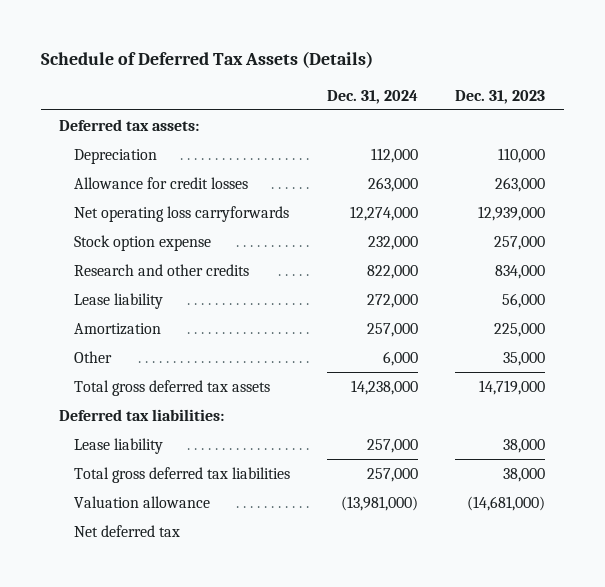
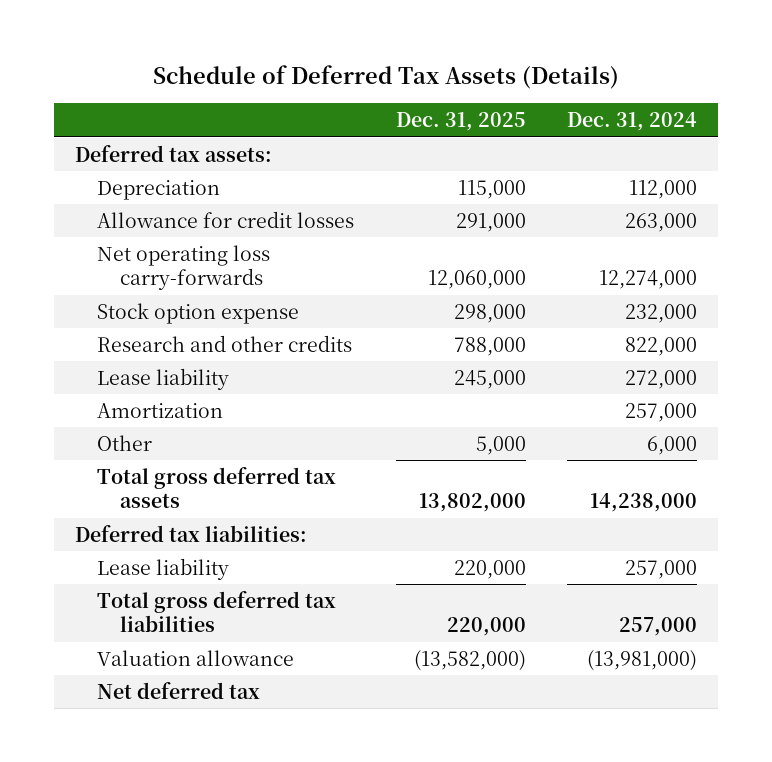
- | Dec. 31, 2024 | Dec. 31, 2023
+ | Dec. 31, 2025 | Dec. 31, 2024
- Net operating loss carryforwards | 12,274,000 | 12,939,000
+ Net operating loss carry-forwards | 12,060,000 | 12,274,000

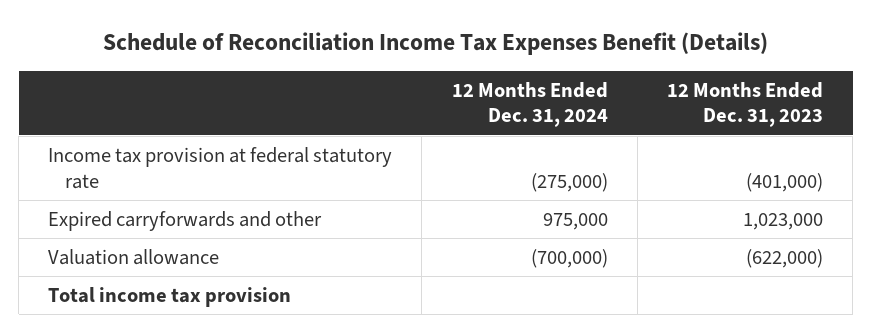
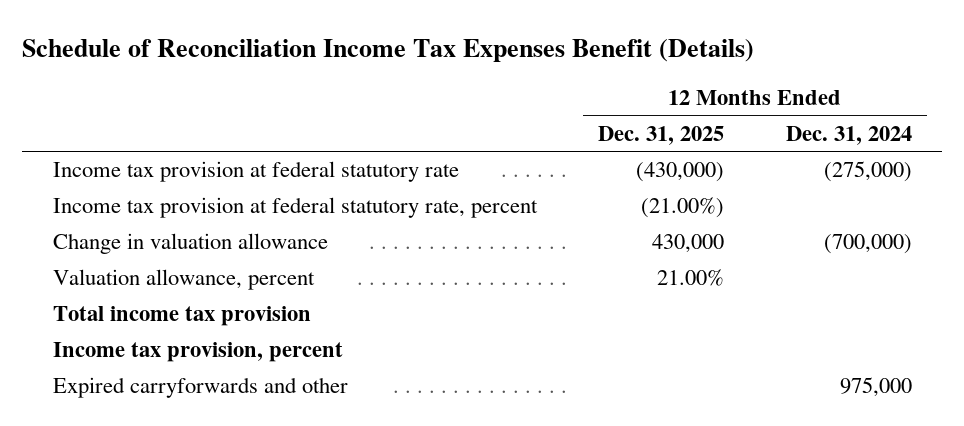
- | 12 Months Ended Dec. 31, 2024 | 12 Months Ended Dec. 31, 2023
+ | 12 Months Ended Dec. 31, 2025 | 12 Months Ended Dec. 31, 2024
- Valuation allowance | (700,000) | (622,000)
+ Income tax provision at federal statutory rate, percent | (21.00%) |
+ Change in valuation allowance | 430,000 | (700,000)
+ Valuation allowance, percent | 21.00% |
+ Income tax provision, percent
moved down: Expired carryforwards and other | | 975,000

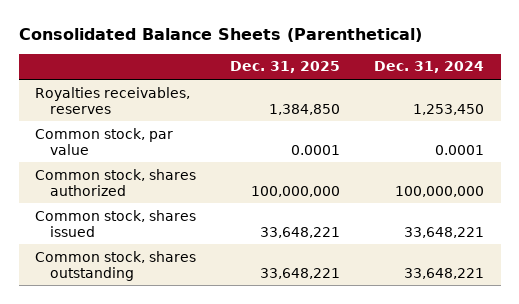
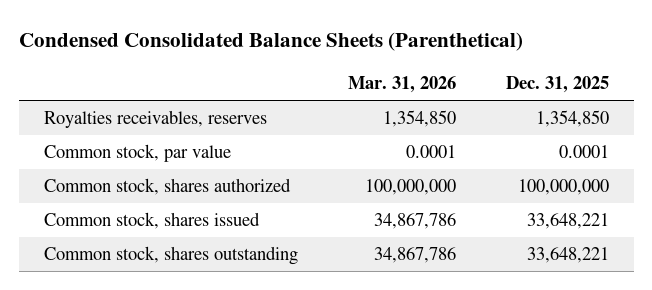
- Consolidated Balance Sheets (Parenthetical)
+ Condensed Consolidated Balance Sheets (Parenthetical)
- | Dec. 31, 2025 | Dec. 31, 2024
+ | Mar. 31, 2026 | Dec. 31, 2025
- Royalties receivables, reserves | 1,384,850 | 1,253,450
+ Royalties receivables, reserves | 1,354,850 | 1,354,850

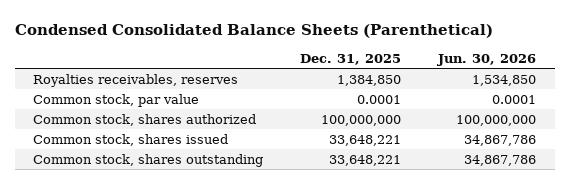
- | Mar. 31, 2026 | Dec. 31, 2025
+ | Dec. 31, 2025 | Jun. 30, 2026
- Royalties receivables, reserves | 1,354,850 | 1,354,850
+ Royalties receivables, reserves | 1,384,850 | 1,534,850

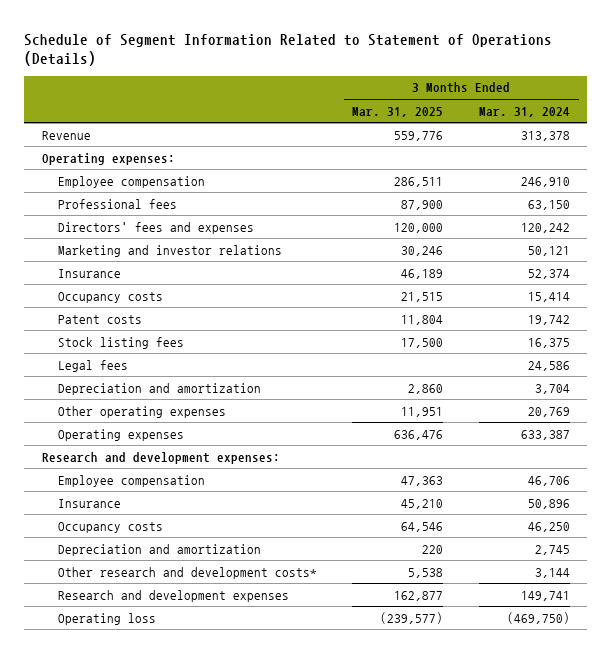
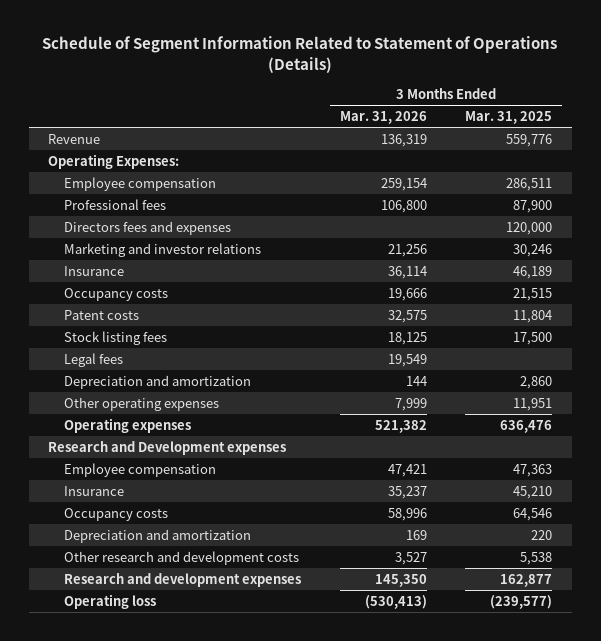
- | 3 Months Ended Mar. 31, 2025 | 3 Months Ended Mar. 31, 2024
+ | 3 Months Ended Mar. 31, 2026 | 3 Months Ended Mar. 31, 2025
- Operating expenses:
+ Operating Expenses:
- Directors' fees and expenses | 120,000 | 120,242
+ Directors fees and expenses | | 120,000
- Research and development expenses:
+ Research and Development expenses
- Other research and development costs* | 5,538 | 3,144
+ Other research and development costs | 3,527 | 5,538

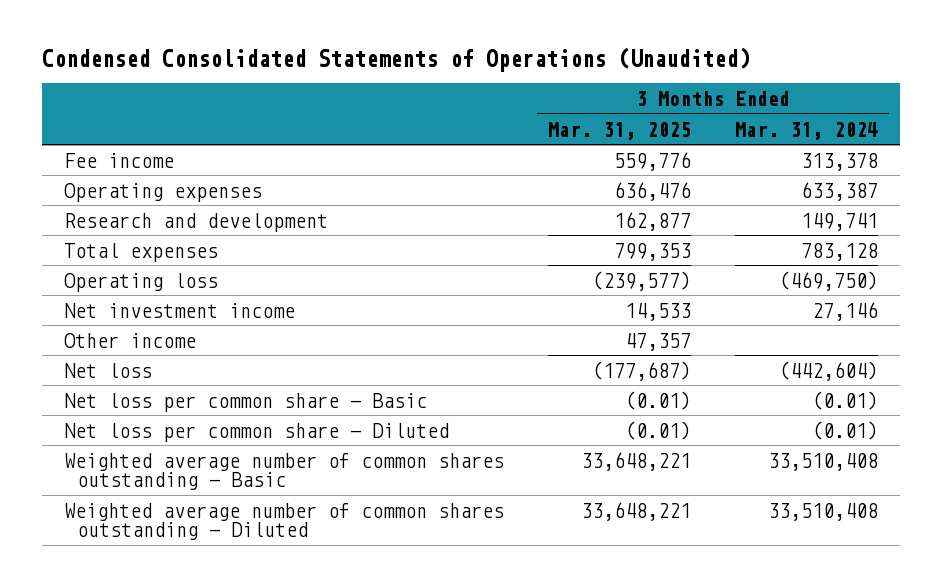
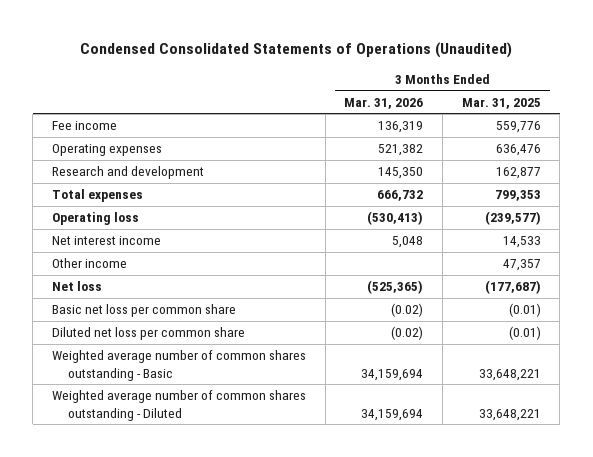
- | 3 Months Ended Mar. 31, 2025 | 3 Months Ended Mar. 31, 2024
+ | 3 Months Ended Mar. 31, 2026 | 3 Months Ended Mar. 31, 2025
- Net investment income | 14,533 | 27,146
+ Net interest income | 5,048 | 14,533
- Net loss per common share - Basic | (0.01) | (0.01)
- Net loss per common share - Diluted | (0.01) | (0.01)
+ Basic net loss per common share | (0.02) | (0.01)
+ Diluted net loss per common share | (0.02) | (0.01)

